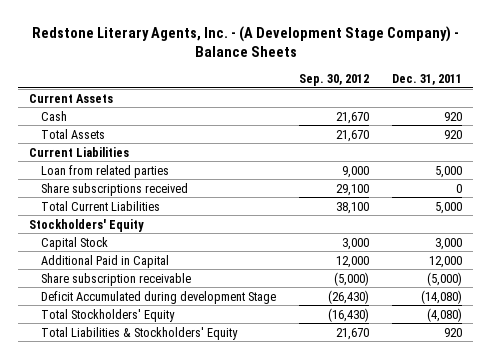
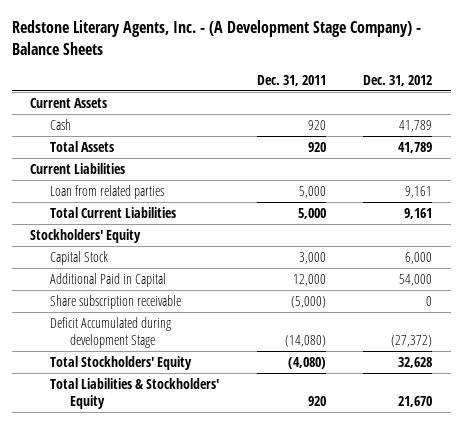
- | Sep. 30, 2012 | Dec. 31, 2011
+ | Dec. 31, 2011 | Dec. 31, 2012
- Share subscriptions received | 29,100 | 0

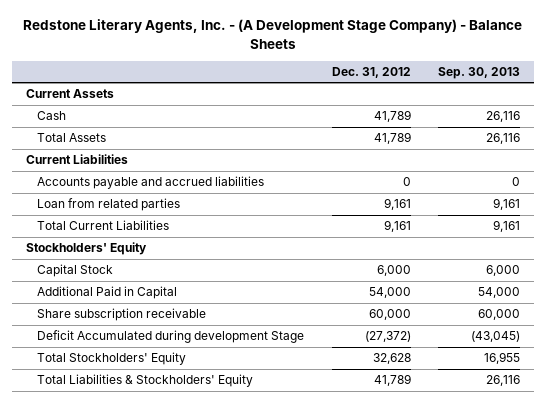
- | Dec. 31, 2011 | Dec. 31, 2012
+ | Dec. 31, 2012 | Sep. 30, 2013
+ Accounts payable and accrued liabilities | 0 | 0
- Share subscription receivable | (5,000) | 0
+ Share subscription receivable | 60,000 | 60,000
- Total Liabilities & Stockholders' Equity | 920 | 21,670
+ Total Liabilities & Stockholders' Equity | 41,789 | 26,116

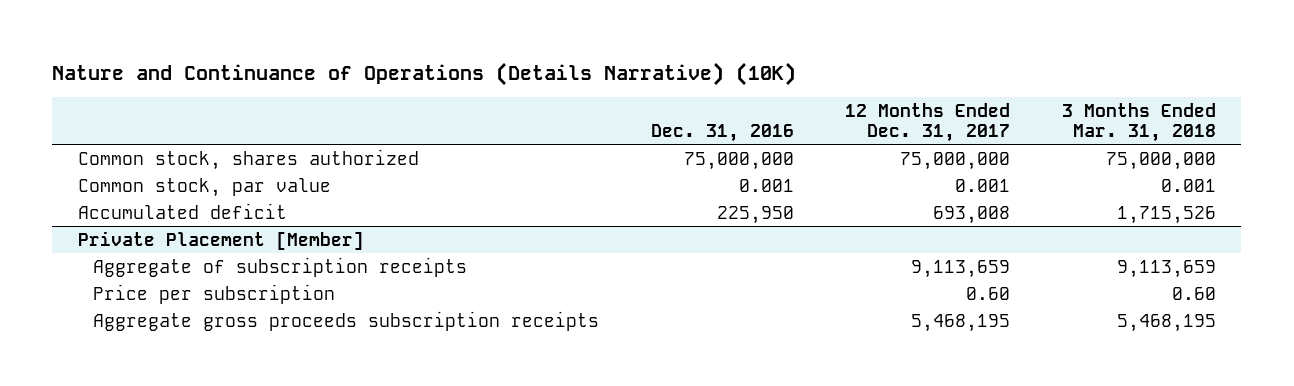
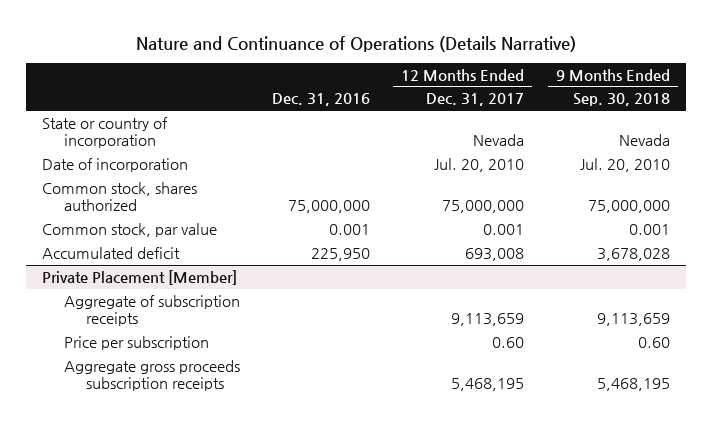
- Nature and Continuance of Operations (Details Narrative) (10K)
+ Nature and Continuance of Operations (Details Narrative)
- | Dec. 31, 2016 | 12 Months Ended Dec. 31, 2017 | 3 Months Ended Mar. 31, 2018
+ | Dec. 31, 2016 | 12 Months Ended Dec. 31, 2017 | 9 Months Ended Sep. 30, 2018
+ State or country of incorporation | | Nevada | Nevada
+ Date of incorporation | | Jul. 20, 2010 | Jul. 20, 2010

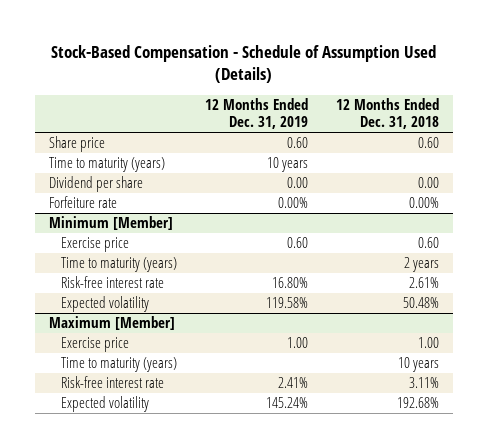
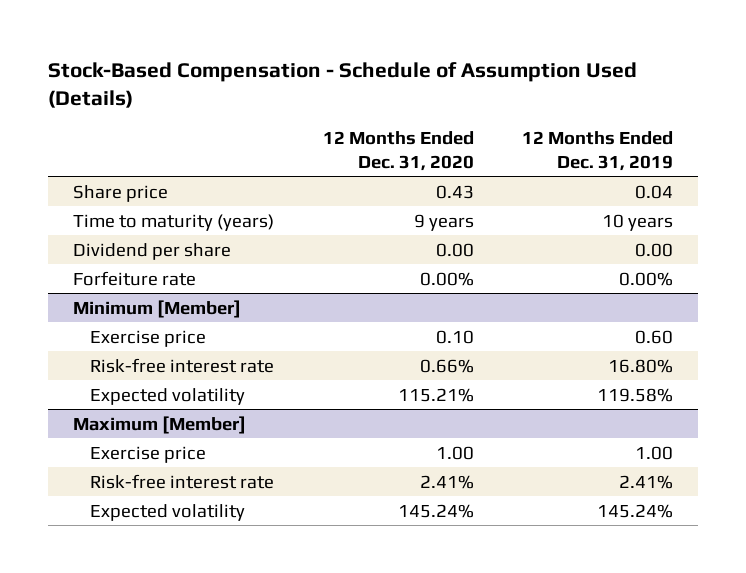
- | 12 Months Ended Dec. 31, 2019 | 12 Months Ended Dec. 31, 2018
+ | 12 Months Ended Dec. 31, 2020 | 12 Months Ended Dec. 31, 2019
- Share price | 0.60 | 0.60
+ Share price | 0.43 | 0.04
@ Minimum [Member]
- Time to maturity (years) | | 2 years
@ Maximum [Member]
- Time to maturity (years) | | 10 years

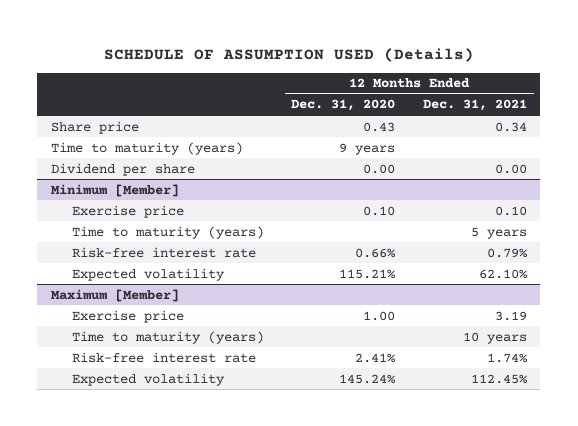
- Stock-Based Compensation - Schedule of Assumption Used (Details)
+ SCHEDULE OF ASSUMPTION USED (Details)
- | 12 Months Ended Dec. 31, 2020 | 12 Months Ended Dec. 31, 2019
+ | 12 Months Ended Dec. 31, 2020 | 12 Months Ended Dec. 31, 2021
- Forfeiture rate | 0.00% | 0.00%
@ Minimum [Member]
+ Time to maturity (years) | | 5 years
@ Maximum [Member]
+ Time to maturity (years) | | 10 years

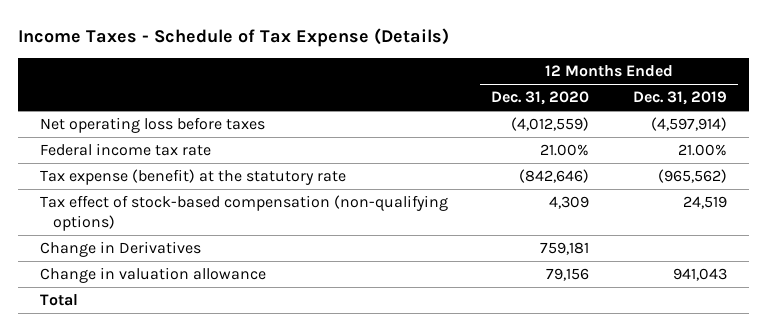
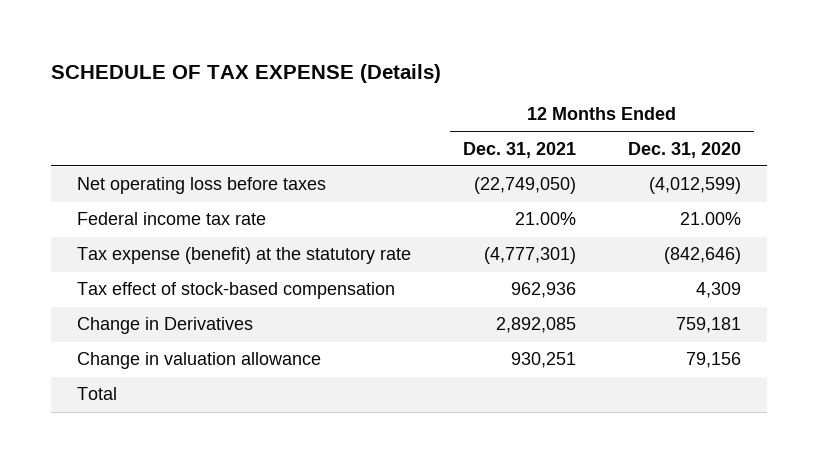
- Income Taxes - Schedule of Tax Expense (Details)
+ SCHEDULE OF TAX EXPENSE (Details)
- | 12 Months Ended Dec. 31, 2020 | 12 Months Ended Dec. 31, 2019
+ | 12 Months Ended Dec. 31, 2021 | 12 Months Ended Dec. 31, 2020
- Net operating loss before taxes | (4,012,559) | (4,597,914)
+ Net operating loss before taxes | (22,749,050) | (4,012,599)
- Tax effect of stock-based compensation (non-qualifying options) | 4,309 | 24,519
+ Tax effect of stock-based compensation | 962,936 | 4,309

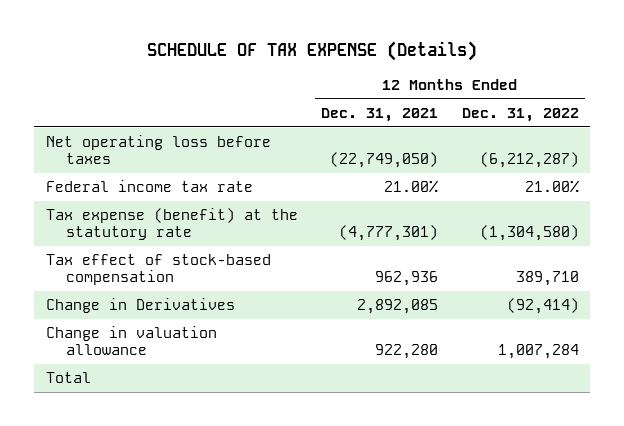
- | 12 Months Ended Dec. 31, 2021 | 12 Months Ended Dec. 31, 2020
+ | 12 Months Ended Dec. 31, 2021 | 12 Months Ended Dec. 31, 2022
- Change in valuation allowance | 930,251 | 79,156
+ Change in valuation allowance | 922,280 | 1,007,284

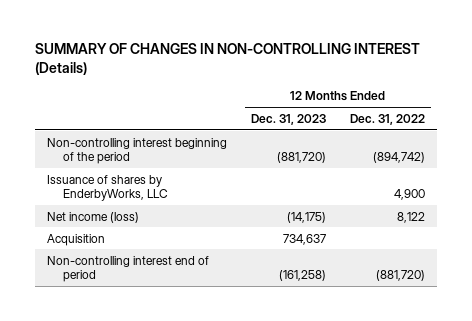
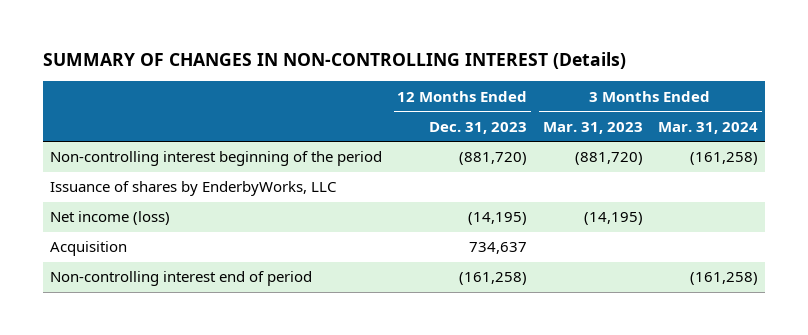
- | 12 Months Ended Dec. 31, 2023 | 12 Months Ended Dec. 31, 2022
+ | 12 Months Ended Dec. 31, 2023 | 3 Months Ended Mar. 31, 2023 | 3 Months Ended Mar. 31, 2024
- Net income (loss) | (14,175) | 8,122
+ Net income (loss) | (14,195) | (14,195) |

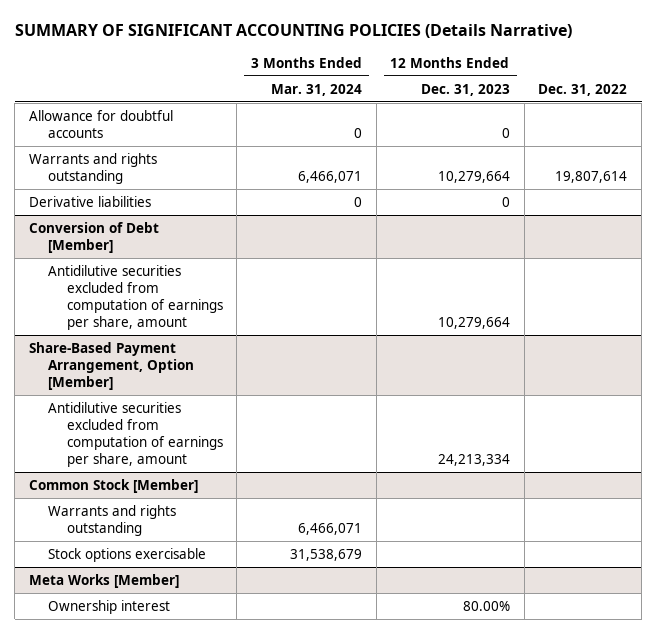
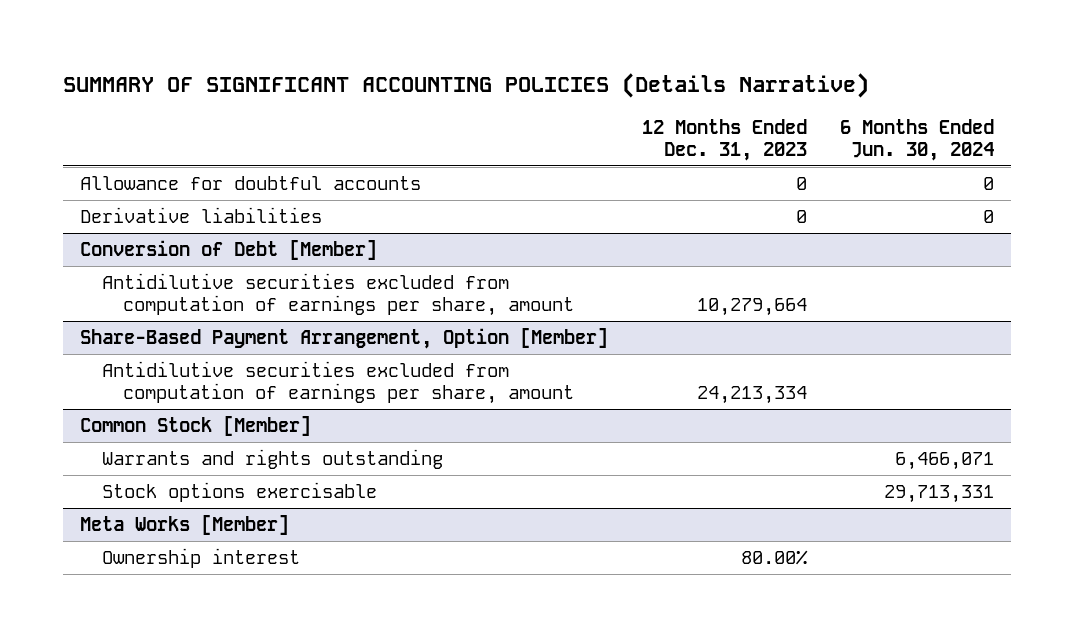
- | 3 Months Ended Mar. 31, 2024 | 12 Months Ended Dec. 31, 2023 | Dec. 31, 2022
+ | 12 Months Ended Dec. 31, 2023 | 6 Months Ended Jun. 30, 2024
- Warrants and rights outstanding | 6,466,071 | 10,279,664 | 19,807,614

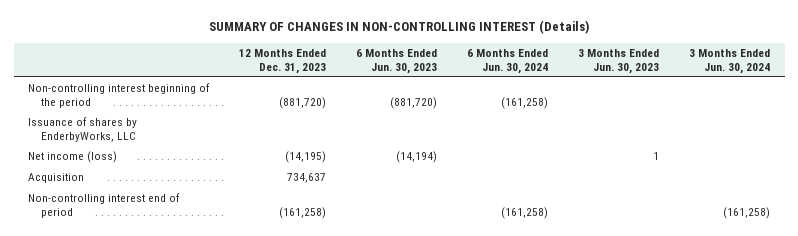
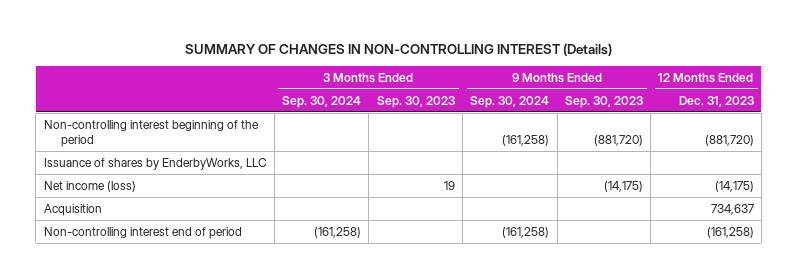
- | 12 Months Ended Dec. 31, 2023 | 6 Months Ended Jun. 30, 2023 | 6 Months Ended Jun. 30, 2024 | 3 Months Ended Jun. 30, 2023 | 3 Months Ended Jun. 30, 2024
+ | 3 Months Ended Sep. 30, 2024 | 3 Months Ended Sep. 30, 2023 | 9 Months Ended Sep. 30, 2024 | 9 Months Ended Sep. 30, 2023 | 12 Months Ended Dec. 31, 2023
- Net income (loss) | (14,195) | (14,194) | | 1 |
+ Net income (loss) | | 19 | | (14,175) | (14,175)

